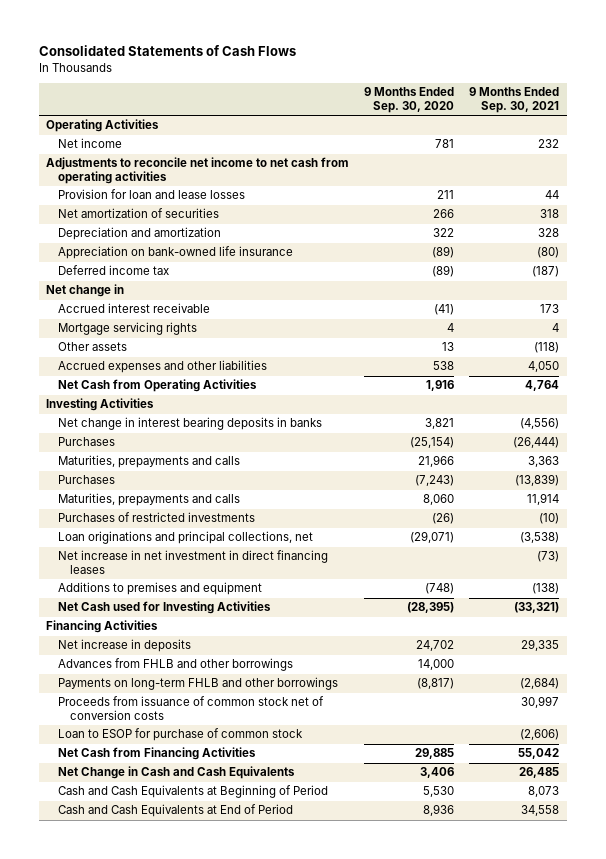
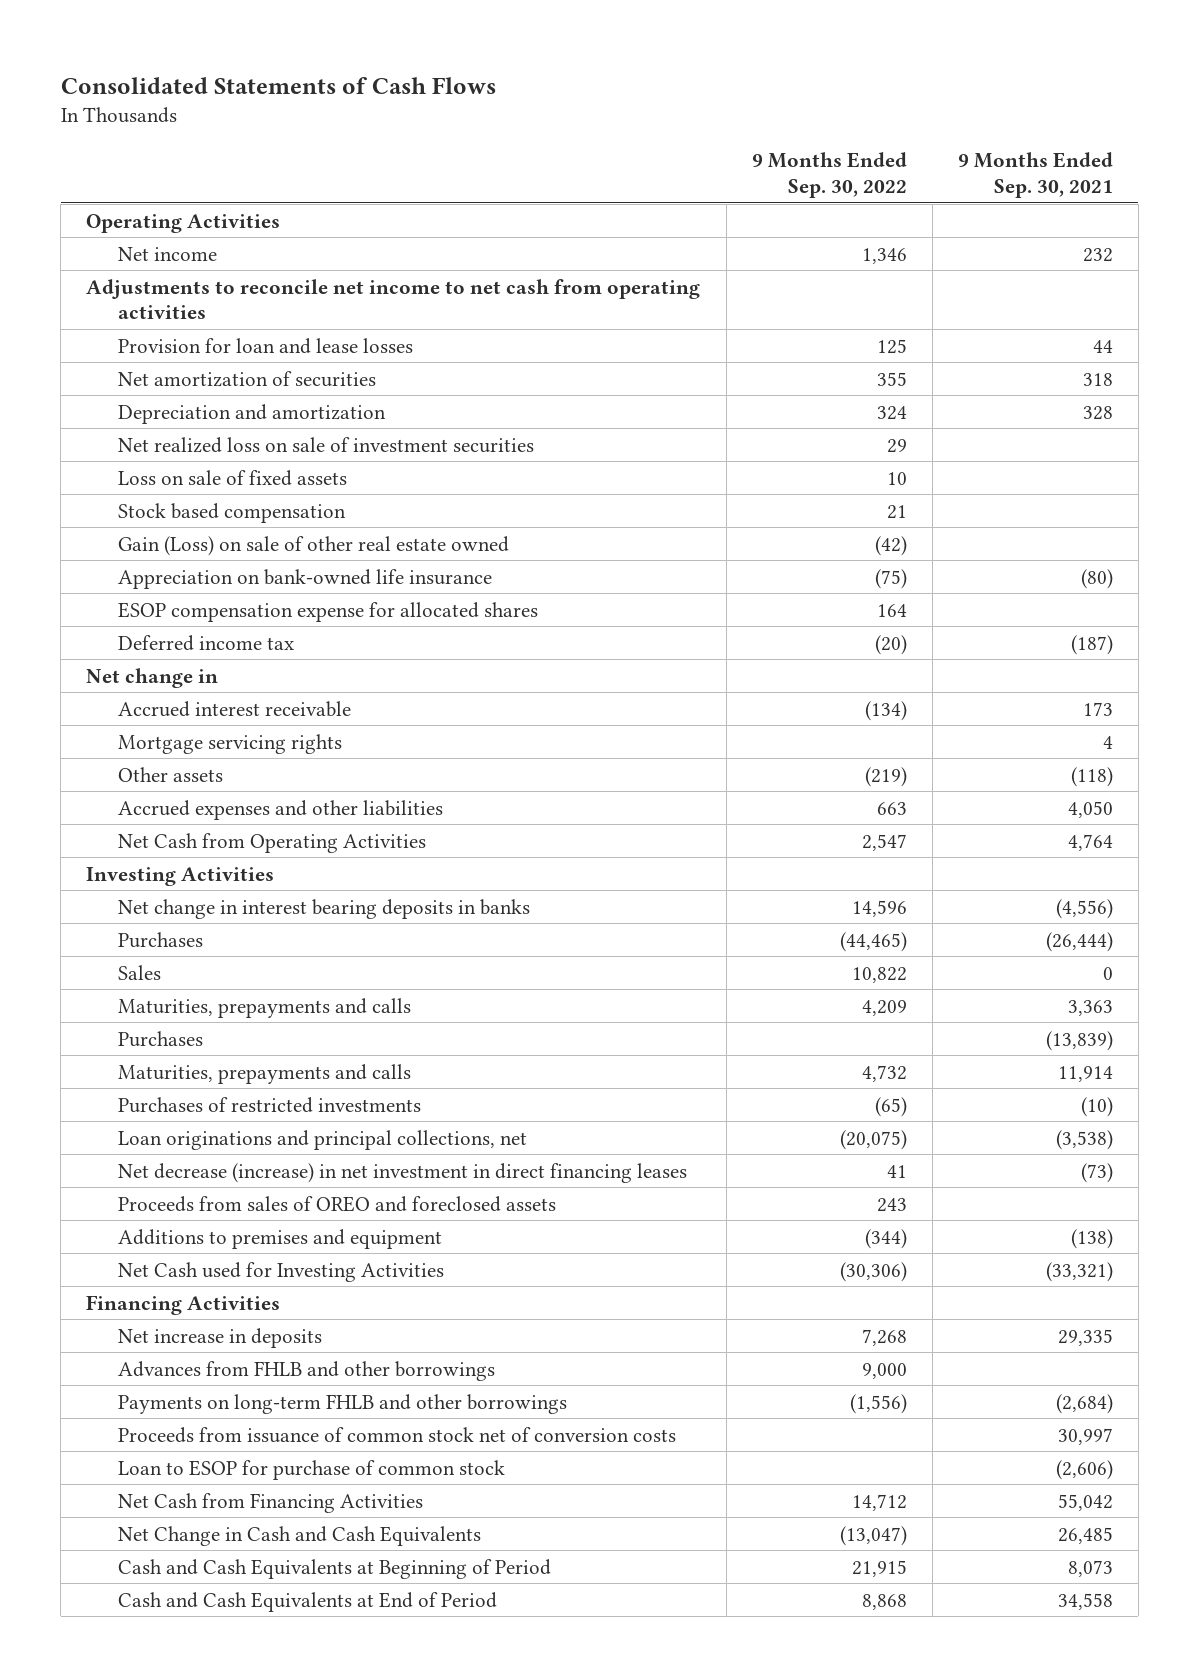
- | 9 Months Ended Sep. 30, 2020 | 9 Months Ended Sep. 30, 2021
+ | 9 Months Ended Sep. 30, 2022 | 9 Months Ended Sep. 30, 2021
+ Net realized loss on sale of investment securities | 29 |
+ Loss on sale of fixed assets | 10 |
+ Stock based compensation | 21 |
+ Gain (Loss) on sale of other real estate owned | (42) |
+ ESOP compensation expense for allocated shares | 164 |
+ Sales | 10,822 | 0
- Net increase in net investment in direct financing leases | | (73)
+ Net decrease (increase) in net investment in direct financing leases | 41 | (73)
+ Proceeds from sales of OREO and foreclosed assets | 243 |

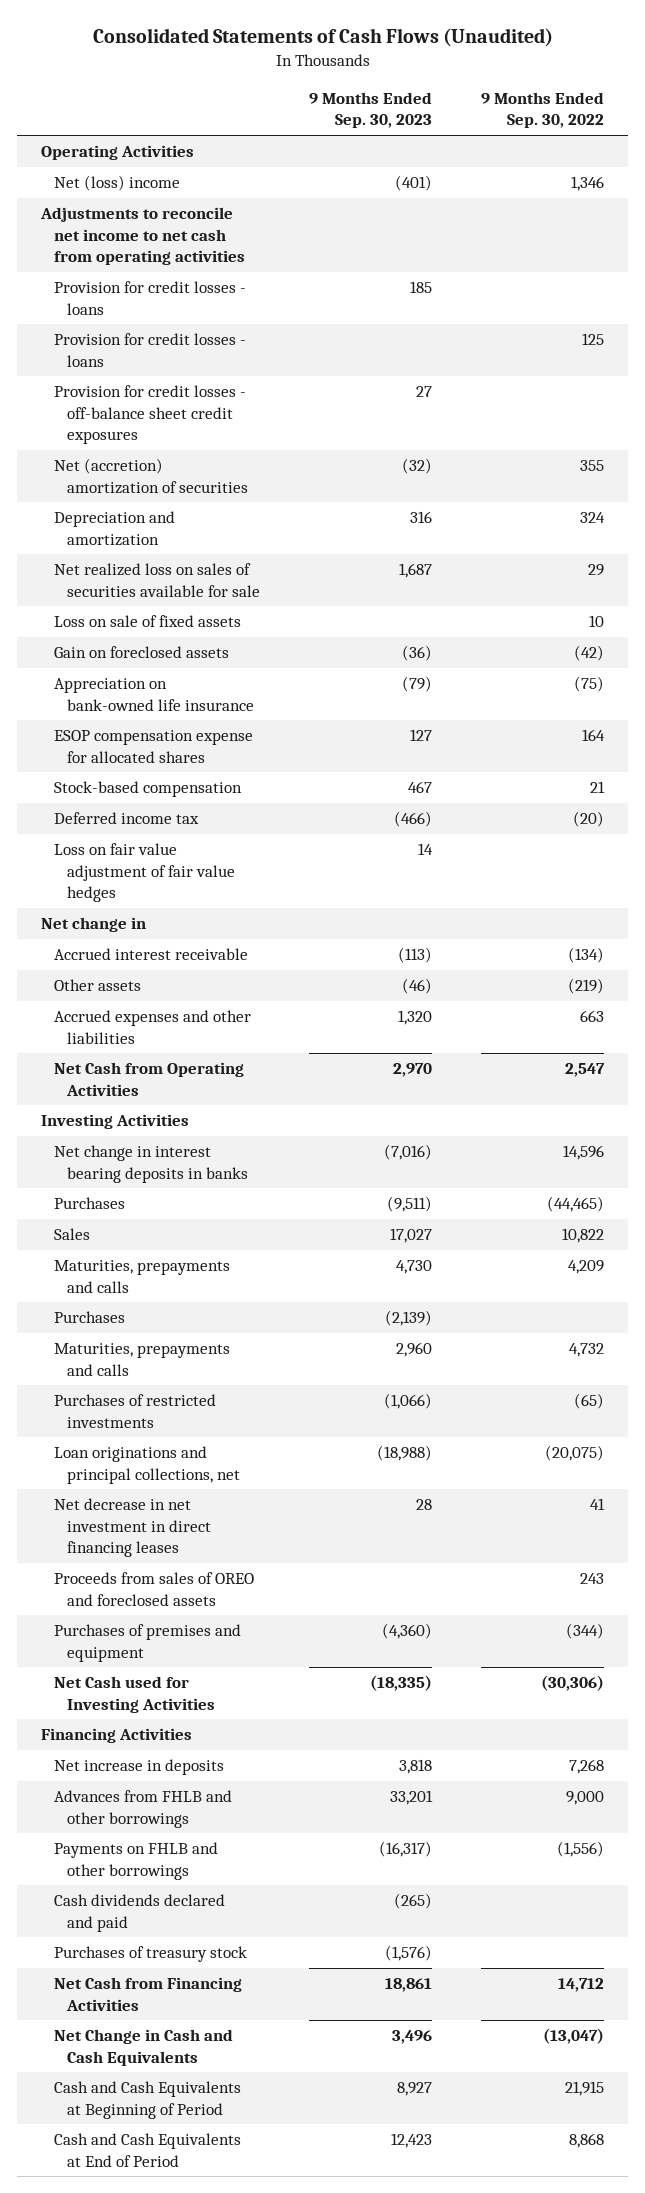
- Consolidated Statements of Cash Flows
+ Consolidated Statements of Cash Flows (Unaudited)
- | 9 Months Ended Sep. 30, 2022 | 9 Months Ended Sep. 30, 2021
+ | 9 Months Ended Sep. 30, 2023 | 9 Months Ended Sep. 30, 2022
- Net income | 1,346 | 232
+ Net (loss) income | (401) | 1,346
- Provision for loan and lease losses | 125 | 44
- Net amortization of securities | 355 | 318
+ Provision for credit losses - loans | 185 |
+ Provision for credit losses - loans | | 125
+ Provision for credit losses - off-balance sheet credit exposures | 27 |
+ Net (accretion) amortization of securities | (32) | 355
- Net realized loss on sale of investment securities | 29 |
+ Net realized loss on sales of securities available for sale | 1,687 | 29
- Stock based compensation | 21 |
- Gain (Loss) on sale of other real estate owned | (42) |
+ Gain on foreclosed assets | (36) | (42)
+ Stock-based compensation | 467 | 21
+ Loss on fair value adjustment of fair value hedges | 14 |
- Mortgage servicing rights | | 4
- Net decrease (increase) in net investment in direct financing leases | 41 | (73)
+ Net decrease in net investment in direct financing leases | 28 | 41
- Additions to premises and equipment | (344) | (138)
+ Purchases of premises and equipment | (4,360) | (344)
- Payments on long-term FHLB and other borrowings | (1,556) | (2,684)
- Proceeds from issuance of common stock net of conversion costs | | 30,997
- Loan to ESOP for purchase of common stock | | (2,606)
+ Payments on FHLB and other borrowings | (16,317) | (1,556)
+ Cash dividends declared and paid | (265) |
+ Purchases of treasury stock | (1,576) |

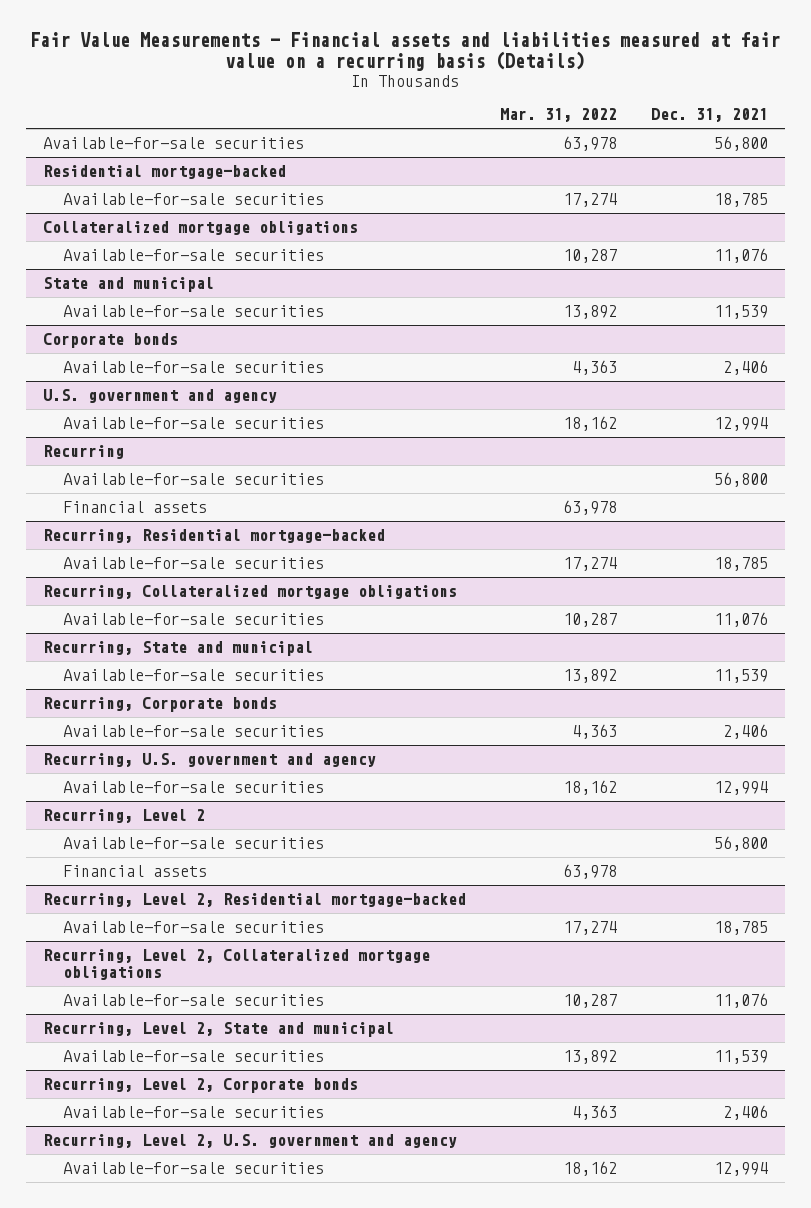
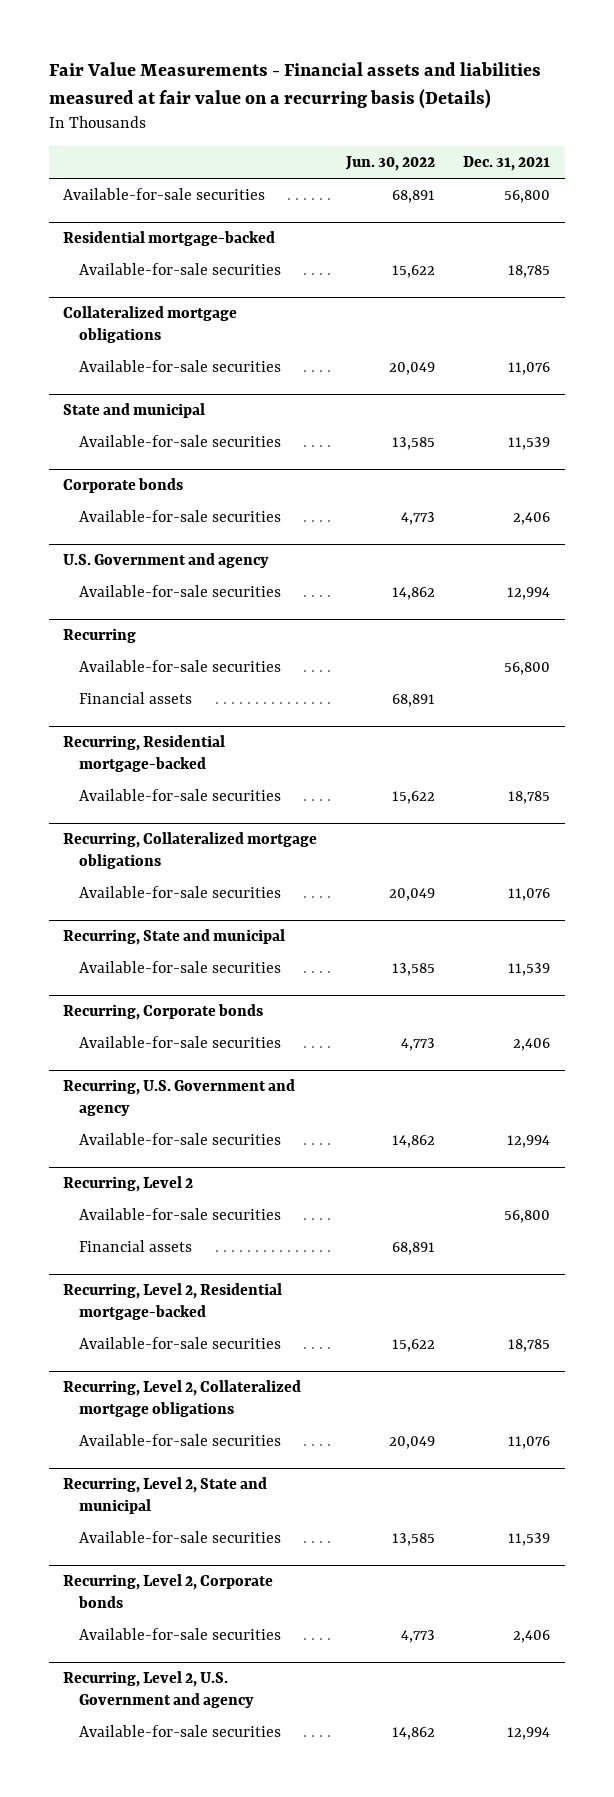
- | Mar. 31, 2022 | Dec. 31, 2021
+ | Jun. 30, 2022 | Dec. 31, 2021
- U.S. government and agency
+ U.S. Government and agency
- Recurring, U.S. government and agency
+ Recurring, U.S. Government and agency
- Recurring, Level 2, U.S. government and agency
+ Recurring, Level 2, U.S. Government and agency

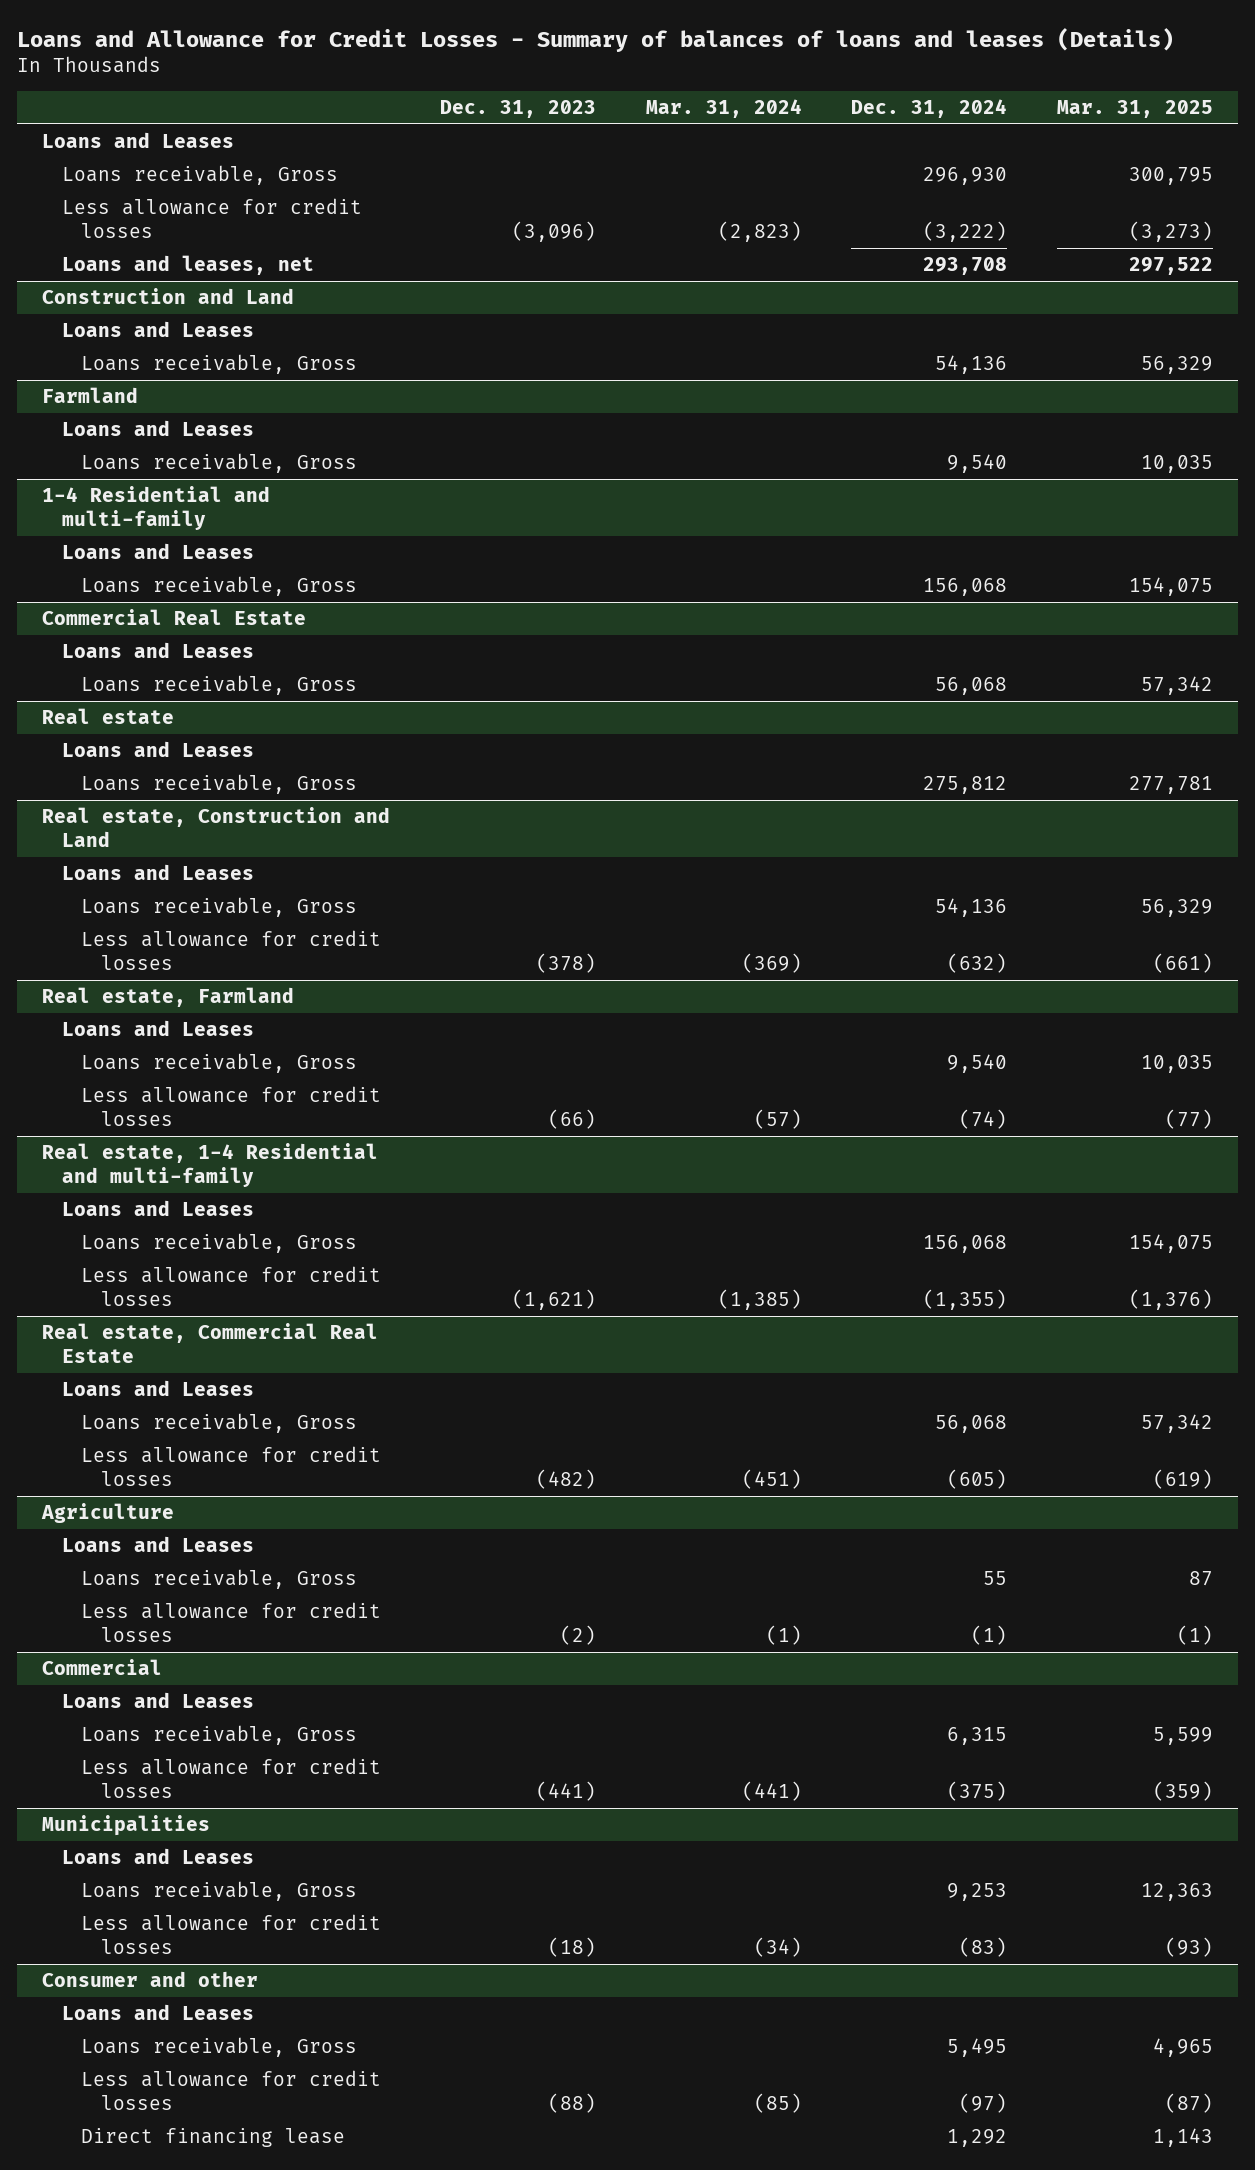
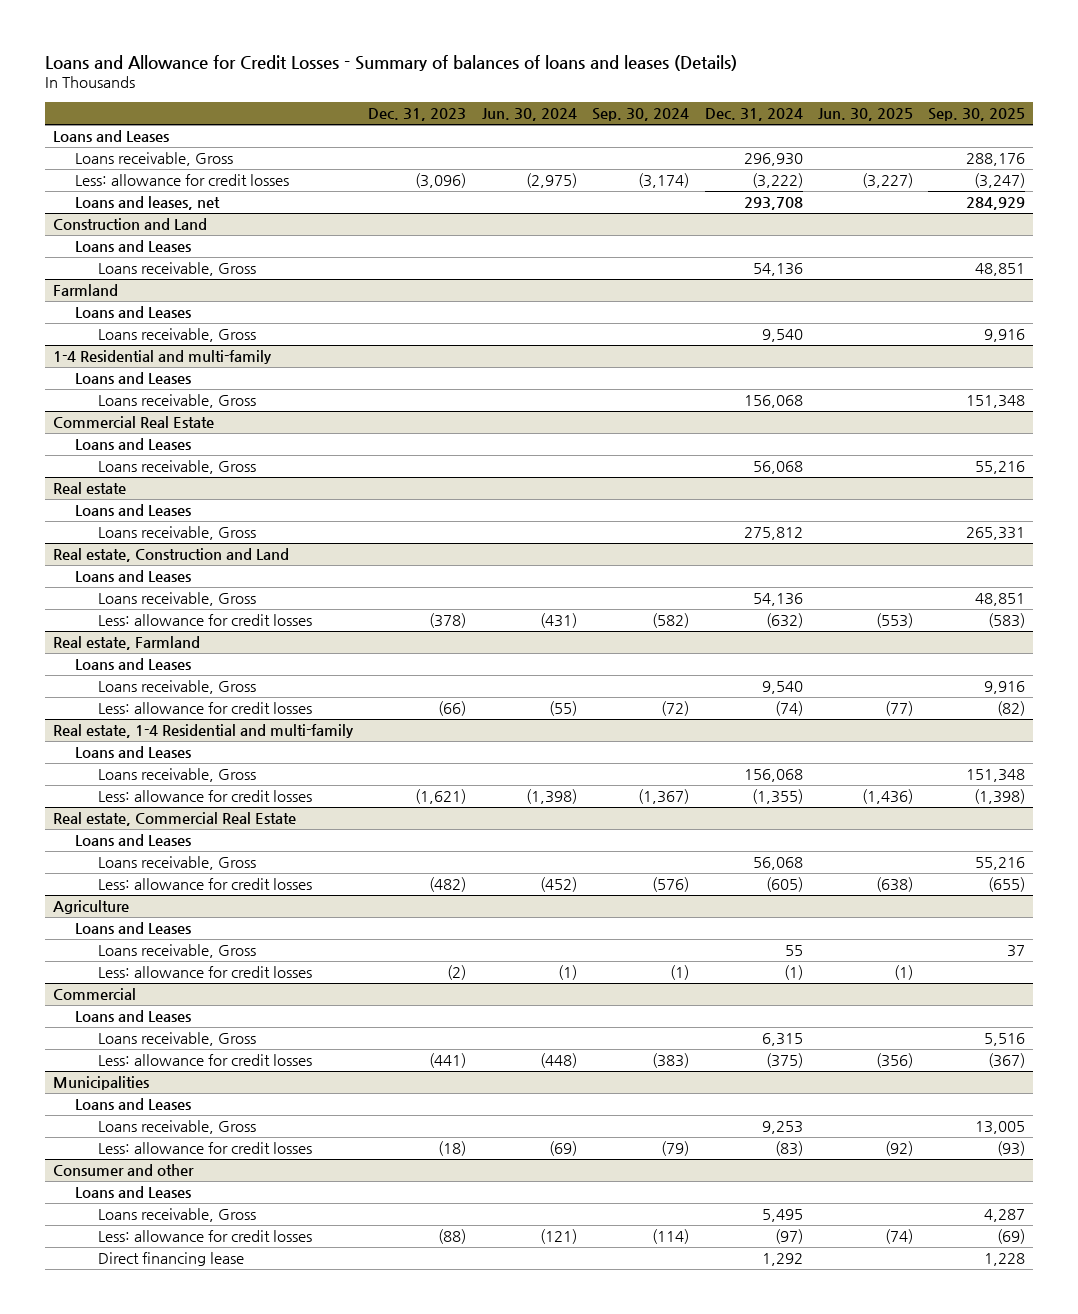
- | Dec. 31, 2023 | Mar. 31, 2024 | Dec. 31, 2024 | Mar. 31, 2025
+ | Dec. 31, 2023 | Jun. 30, 2024 | Sep. 30, 2024 | Dec. 31, 2024 | Jun. 30, 2025 | Sep. 30, 2025
- Less allowance for credit losses | (3,096) | (2,823) | (3,222) | (3,273)
+ Less: allowance for credit losses | (3,096) | (2,975) | (3,174) | (3,222) | (3,227) | (3,247)
@ Real estate, Construction and Land
- Less allowance for credit losses | (378) | (369) | (632) | (661)
+ Less: allowance for credit losses | (378) | (431) | (582) | (632) | (553) | (583)
@ Real estate, Farmland
- Less allowance for credit losses | (66) | (57) | (74) | (77)
+ Less: allowance for credit losses | (66) | (55) | (72) | (74) | (77) | (82)
@ Real estate, 1-4 Residential and multi-family
- Less allowance for credit losses | (1,621) | (1,385) | (1,355) | (1,376)
+ Less: allowance for credit losses | (1,621) | (1,398) | (1,367) | (1,355) | (1,436) | (1,398)
@ Real estate, Commercial Real Estate
- Less allowance for credit losses | (482) | (451) | (605) | (619)
+ Less: allowance for credit losses | (482) | (452) | (576) | (605) | (638) | (655)
@ Agriculture
- Less allowance for credit losses | (2) | (1) | (1) | (1)
+ Less: allowance for credit losses | (2) | (1) | (1) | (1) | (1) |
@ Commercial
- Less allowance for credit losses | (441) | (441) | (375) | (359)
+ Less: allowance for credit losses | (441) | (448) | (383) | (375) | (356) | (367)
@ Municipalities
- Less allowance for credit losses | (18) | (34) | (83) | (93)
+ Less: allowance for credit losses | (18) | (69) | (79) | (83) | (92) | (93)
@ Consumer and other
- Less allowance for credit losses | (88) | (85) | (97) | (87)
+ Less: allowance for credit losses | (88) | (121) | (114) | (97) | (74) | (69)

